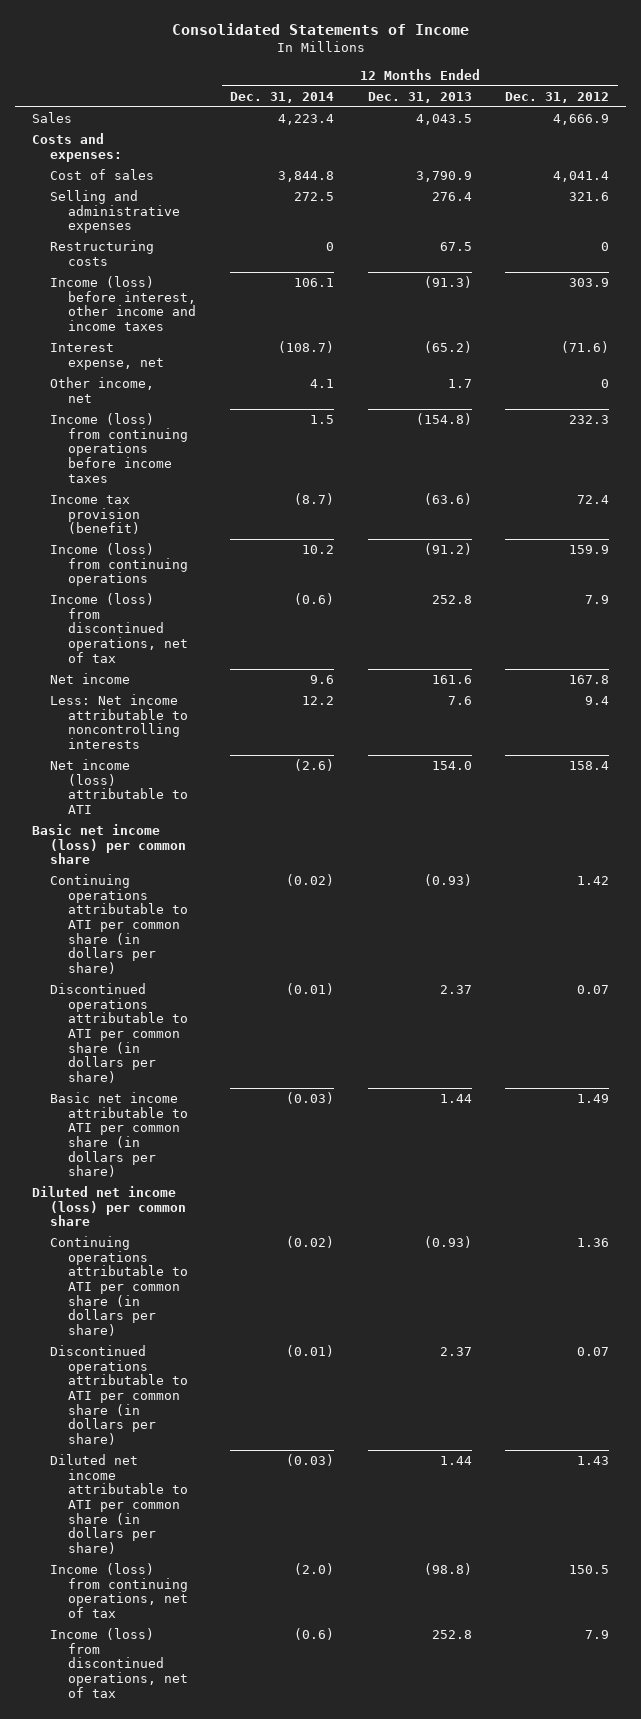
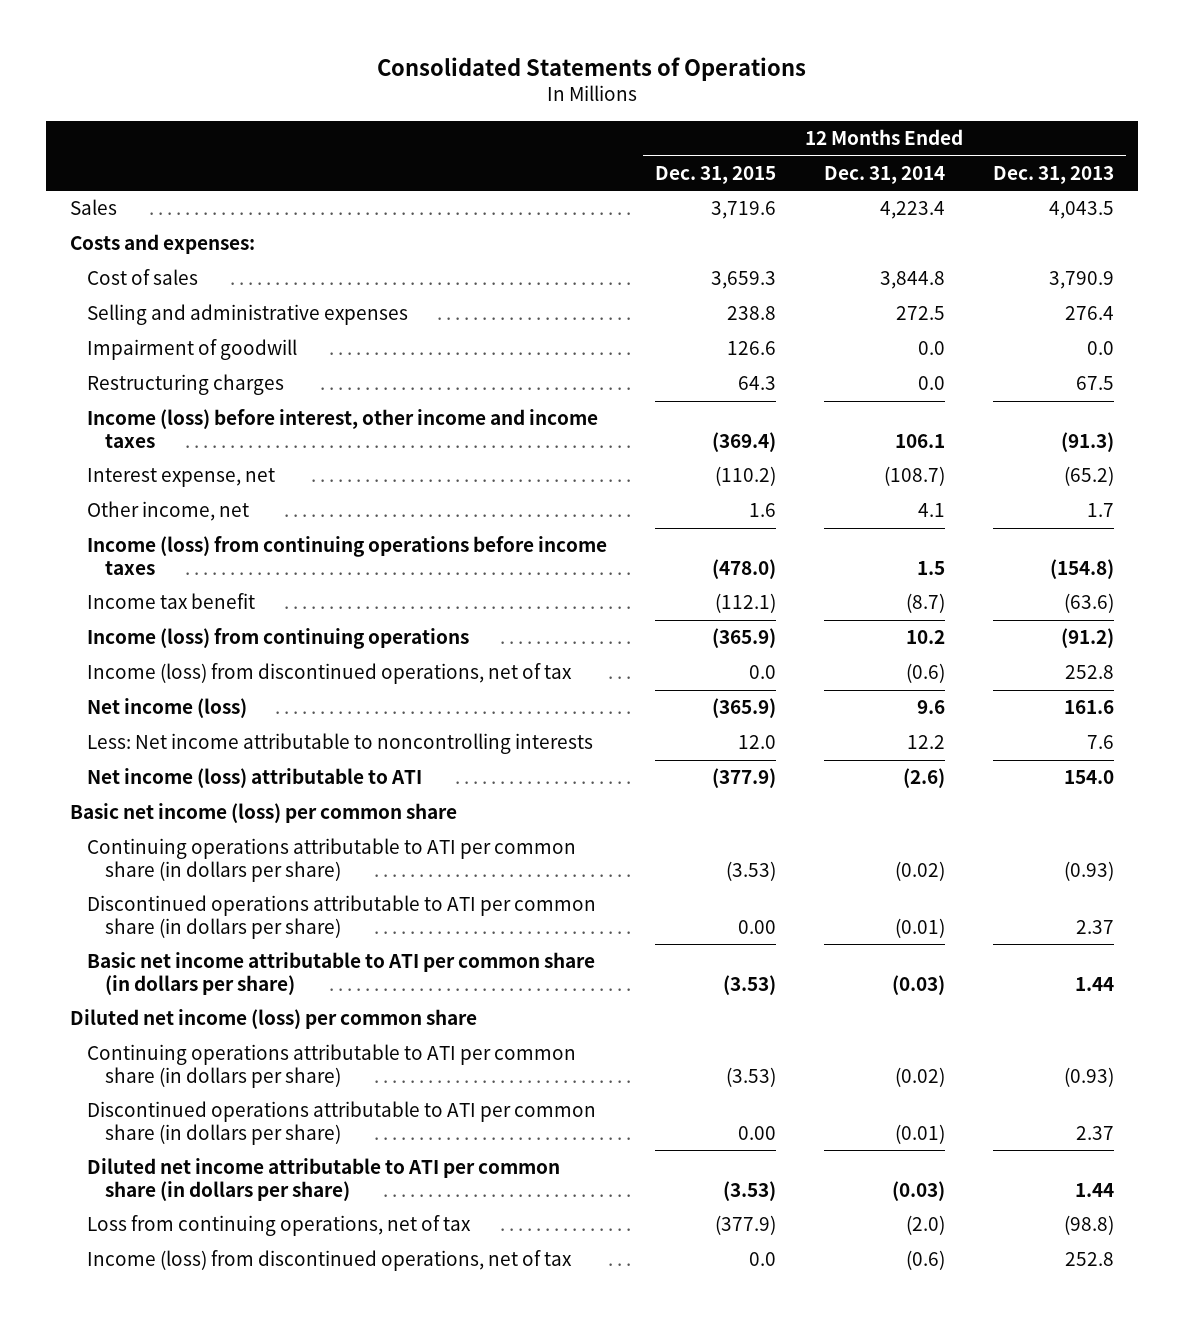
- Consolidated Statements of Income
+ Consolidated Statements of Operations
- | 12 Months Ended Dec. 31, 2014 | 12 Months Ended Dec. 31, 2013 | 12 Months Ended Dec. 31, 2012
+ | 12 Months Ended Dec. 31, 2015 | 12 Months Ended Dec. 31, 2014 | 12 Months Ended Dec. 31, 2013
- Restructuring costs | 0 | 67.5 | 0
+ Impairment of goodwill | 126.6 | 0.0 | 0.0
+ Restructuring charges | 64.3 | 0.0 | 67.5
- Income tax provision (benefit) | (8.7) | (63.6) | 72.4
+ Income tax benefit | (112.1) | (8.7) | (63.6)
- Net income | 9.6 | 161.6 | 167.8
+ Net income (loss) | (365.9) | 9.6 | 161.6
- Income (loss) from continuing operations, net of tax | (2.0) | (98.8) | 150.5
+ Loss from continuing operations, net of tax | (377.9) | (2.0) | (98.8)

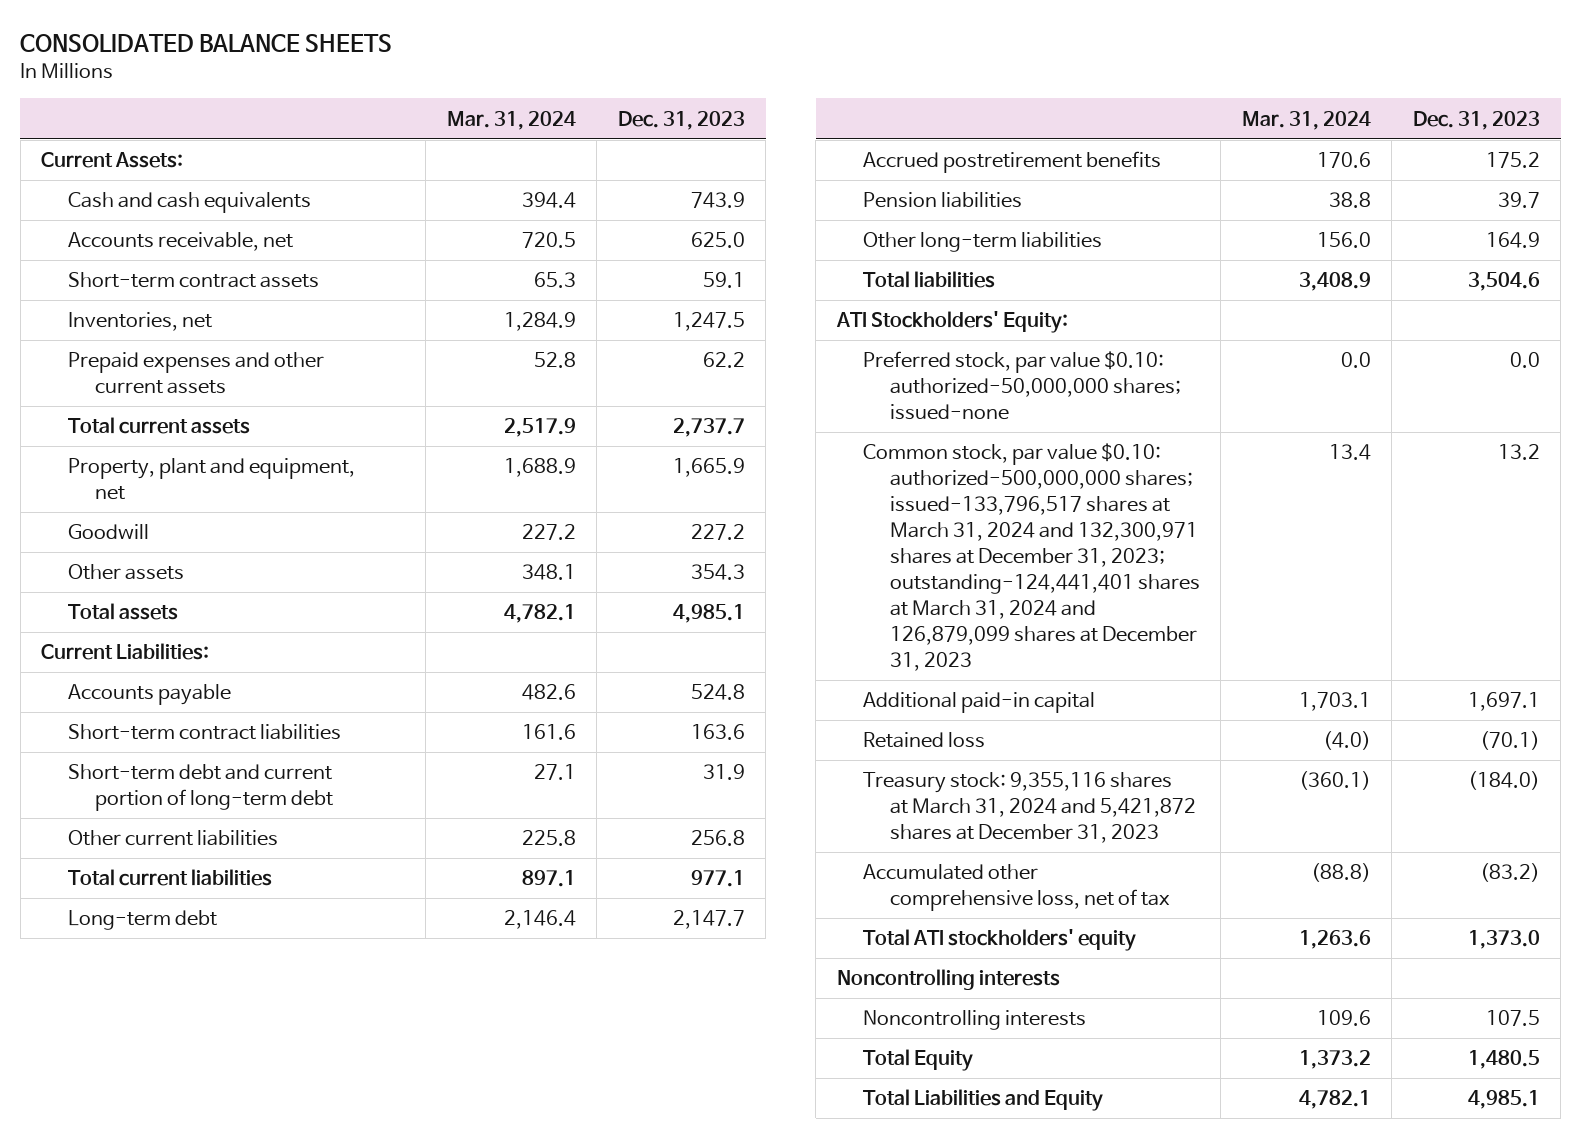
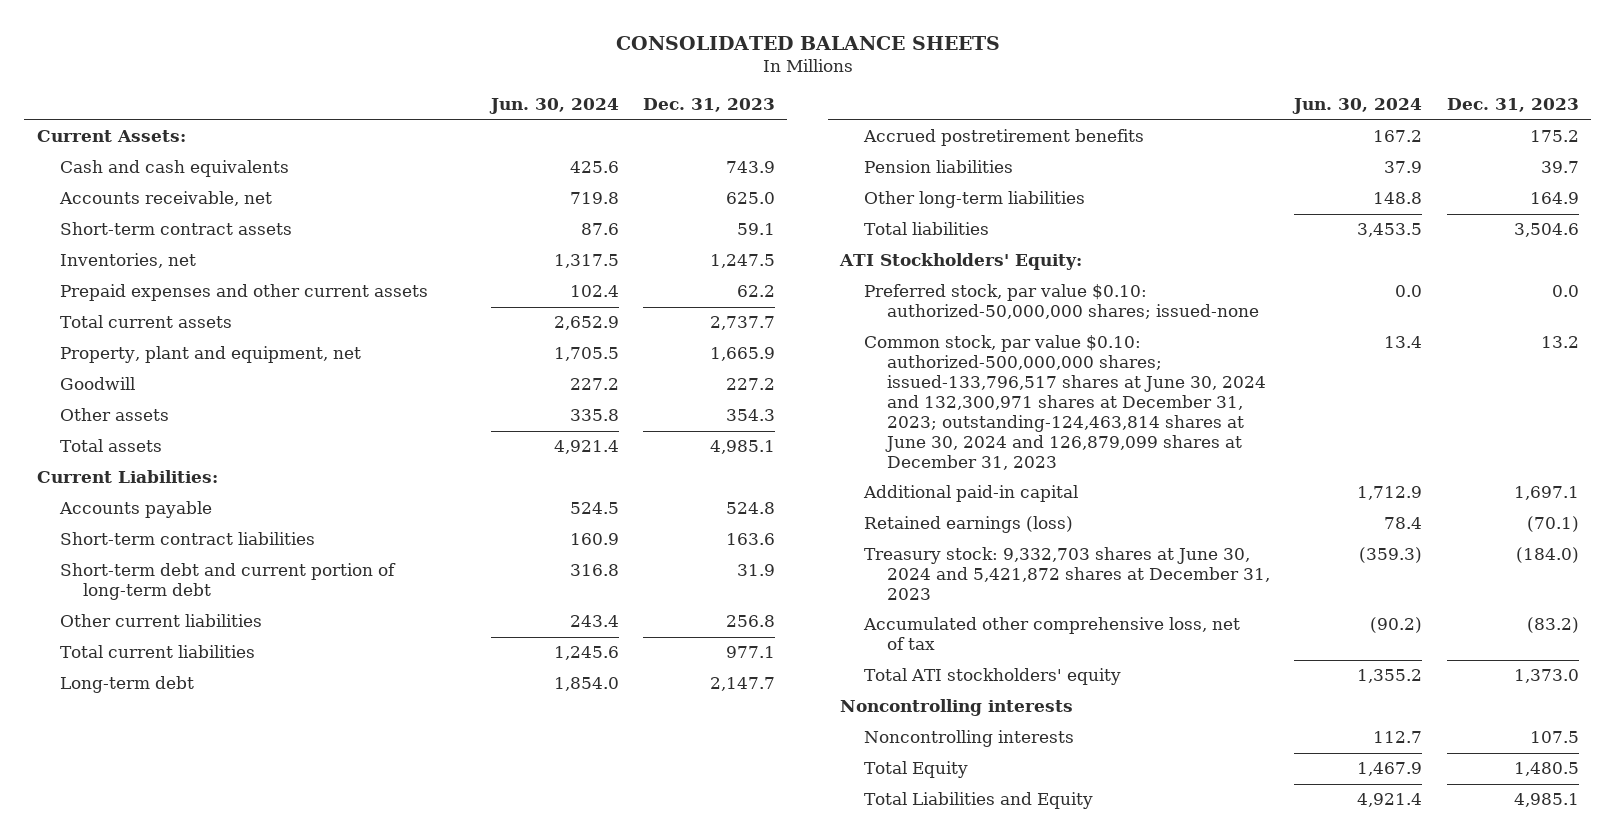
- | Mar. 31, 2024 | Dec. 31, 2023
+ | Jun. 30, 2024 | Dec. 31, 2023
- Common stock, par value $0.10: authorized-500,000,000 shares; issued-133,796,517 shares at March 31, 2024 and 132,300,971 shares at December 31, 2023; outstanding-124,441,401 shares at March 31, 2024 and 126,879,099 shares at December 31, 2023 | 13.4 | 13.2
+ Common stock, par value $0.10: authorized-500,000,000 shares; issued-133,796,517 shares at June 30, 2024 and 132,300,971 shares at December 31, 2023; outstanding-124,463,814 shares at June 30, 2024 and 126,879,099 shares at December 31, 2023 | 13.4 | 13.2
- Retained loss | (4.0) | (70.1)
- Treasury stock: 9,355,116 shares at March 31, 2024 and 5,421,872 shares at December 31, 2023 | (360.1) | (184.0)
+ Retained earnings (loss) | 78.4 | (70.1)
+ Treasury stock: 9,332,703 shares at June 30, 2024 and 5,421,872 shares at December 31, 2023 | (359.3) | (184.0)

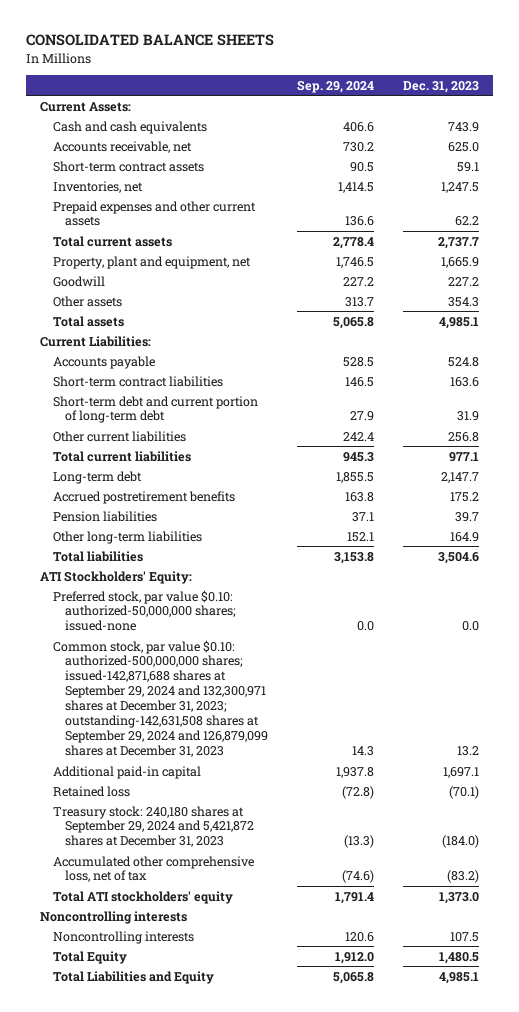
- | Jun. 30, 2024 | Dec. 31, 2023
+ | Sep. 29, 2024 | Dec. 31, 2023
- Common stock, par value $0.10: authorized-500,000,000 shares; issued-133,796,517 shares at June 30, 2024 and 132,300,971 shares at December 31, 2023; outstanding-124,463,814 shares at June 30, 2024 and 126,879,099 shares at December 31, 2023 | 13.4 | 13.2
+ Common stock, par value $0.10: authorized-500,000,000 shares; issued-142,871,688 shares at September 29, 2024 and 132,300,971 shares at December 31, 2023; outstanding-142,631,508 shares at September 29, 2024 and 126,879,099 shares at December 31, 2023 | 14.3 | 13.2
- Retained earnings (loss) | 78.4 | (70.1)
- Treasury stock: 9,332,703 shares at June 30, 2024 and 5,421,872 shares at December 31, 2023 | (359.3) | (184.0)
+ Retained loss | (72.8) | (70.1)
+ Treasury stock: 240,180 shares at September 29, 2024 and 5,421,872 shares at December 31, 2023 | (13.3) | (184.0)

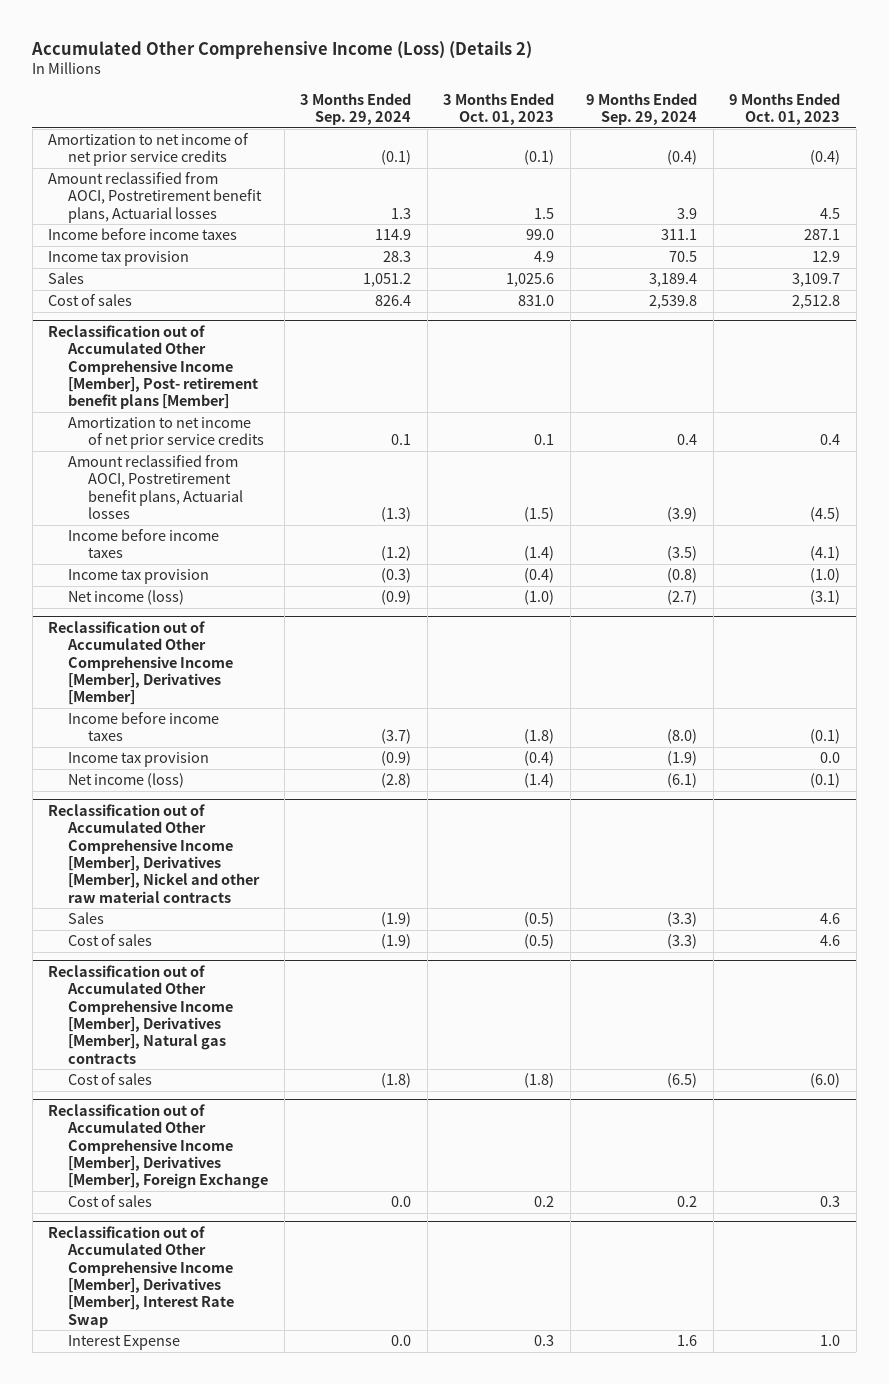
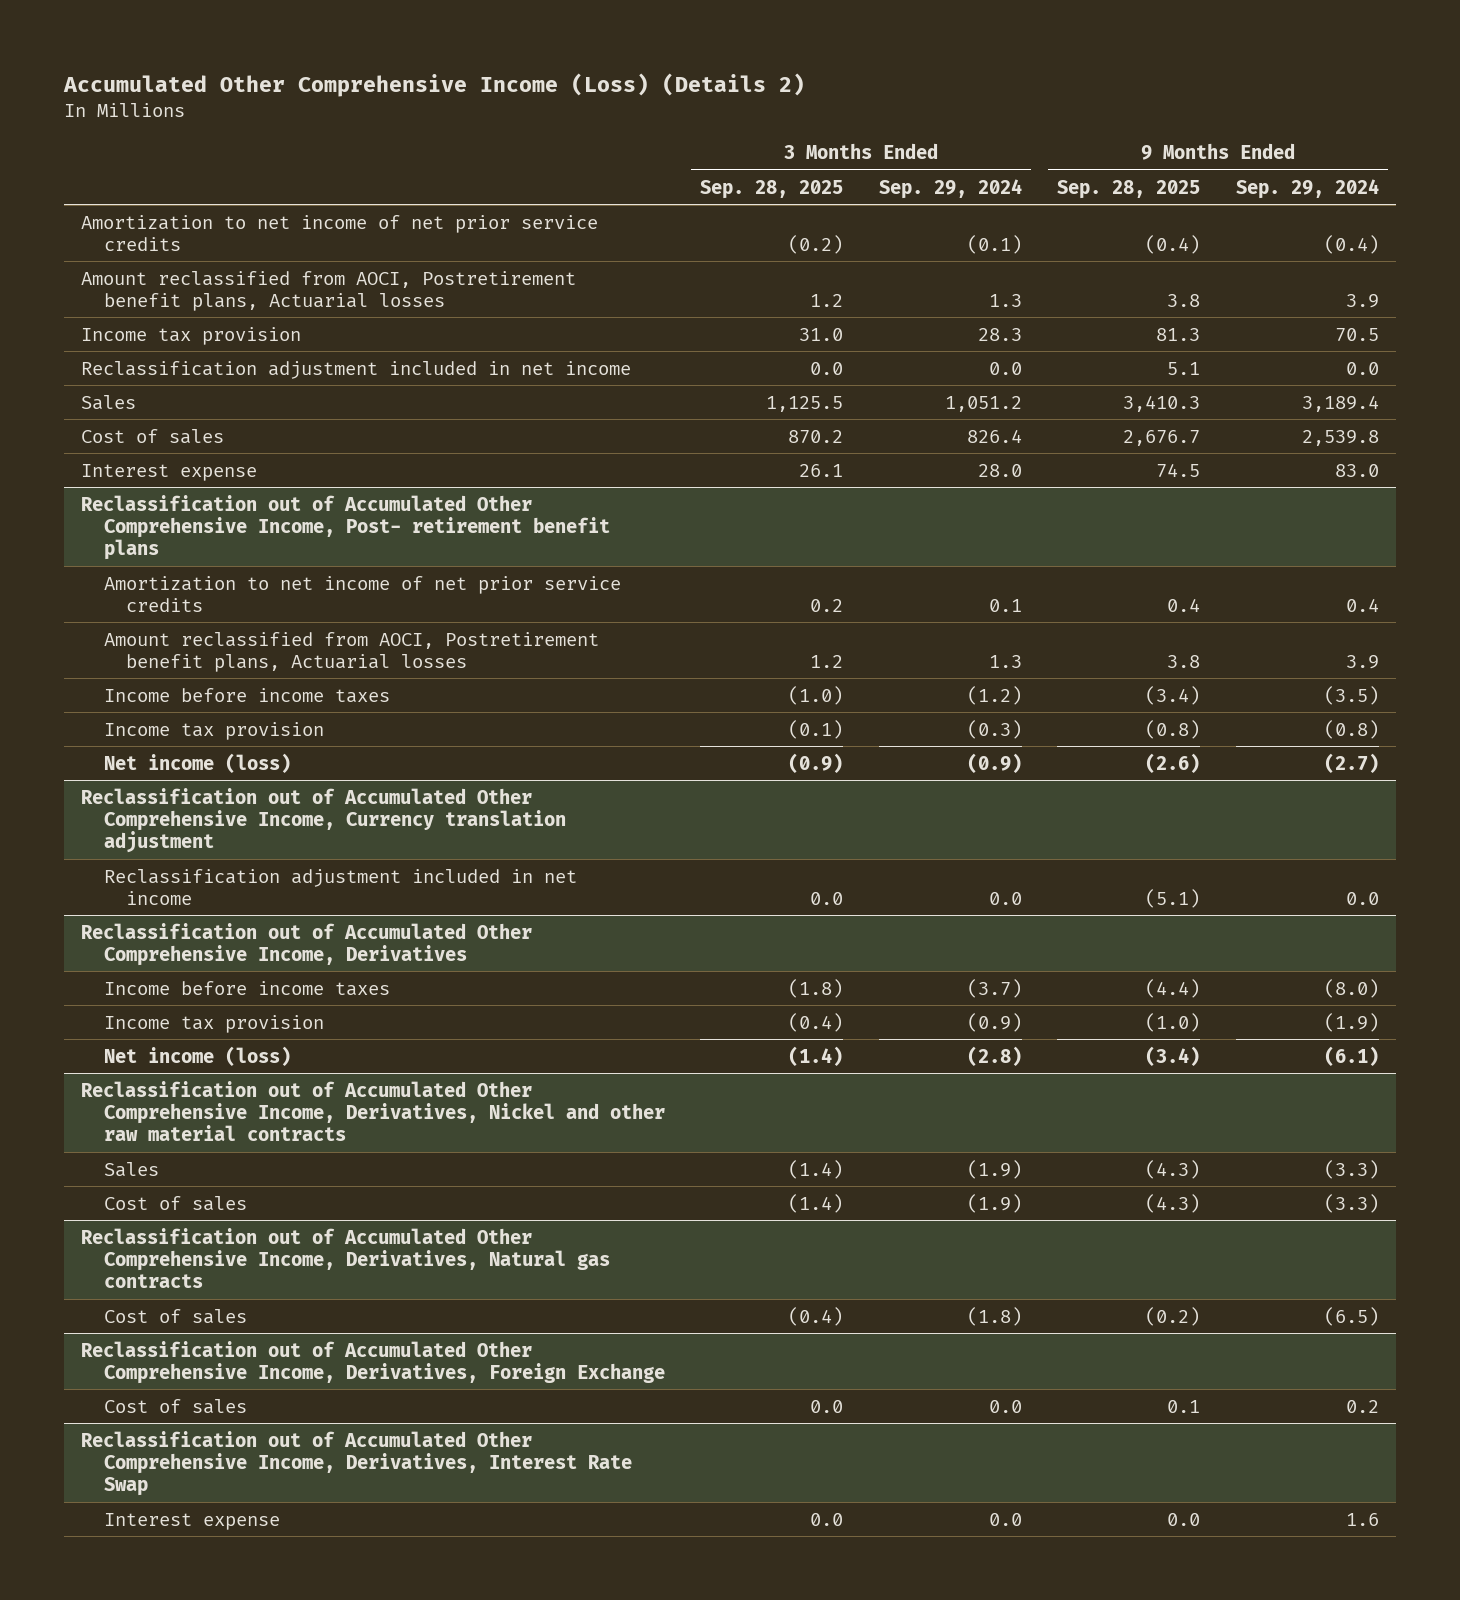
- | 3 Months Ended Sep. 29, 2024 | 3 Months Ended Oct. 01, 2023 | 9 Months Ended Sep. 29, 2024 | 9 Months Ended Oct. 01, 2023
+ | 3 Months Ended Sep. 28, 2025 | 3 Months Ended Sep. 29, 2024 | 9 Months Ended Sep. 28, 2025 | 9 Months Ended Sep. 29, 2024
- Income before income taxes | 114.9 | 99.0 | 311.1 | 287.1
+ Reclassification adjustment included in net income | 0.0 | 0.0 | 5.1 | 0.0
- Reclassification out of Accumulated Other Comprehensive Income [Member], Post- retirement benefit plans [Member]
+ Interest expense | 26.1 | 28.0 | 74.5 | 83.0
+ Reclassification out of Accumulated Other Comprehensive Income, Post- retirement benefit plans
- Amount reclassified from AOCI, Postretirement benefit plans, Actuarial losses | (1.3) | (1.5) | (3.9) | (4.5)
+ Amount reclassified from AOCI, Postretirement benefit plans, Actuarial losses | 1.2 | 1.3 | 3.8 | 3.9
- Reclassification out of Accumulated Other Comprehensive Income [Member], Derivatives [Member]
+ Reclassification out of Accumulated Other Comprehensive Income, Currency translation adjustment
+ Reclassification adjustment included in net income | 0.0 | 0.0 | (5.1) | 0.0
+ Reclassification out of Accumulated Other Comprehensive Income, Derivatives
- Reclassification out of Accumulated Other Comprehensive Income [Member], Derivatives [Member], Nickel and other raw material contracts
+ Reclassification out of Accumulated Other Comprehensive Income, Derivatives, Nickel and other raw material contracts
- Reclassification out of Accumulated Other Comprehensive Income [Member], Derivatives [Member], Natural gas contracts
+ Reclassification out of Accumulated Other Comprehensive Income, Derivatives, Natural gas contracts
- Reclassification out of Accumulated Other Comprehensive Income [Member], Derivatives [Member], Foreign Exchange
+ Reclassification out of Accumulated Other Comprehensive Income, Derivatives, Foreign Exchange
- Reclassification out of Accumulated Other Comprehensive Income [Member], Derivatives [Member], Interest Rate Swap
- Interest Expense | 0.0 | 0.3 | 1.6 | 1.0
+ Reclassification out of Accumulated Other Comprehensive Income, Derivatives, Interest Rate Swap
+ Interest expense | 0.0 | 0.0 | 0.0 | 1.6

